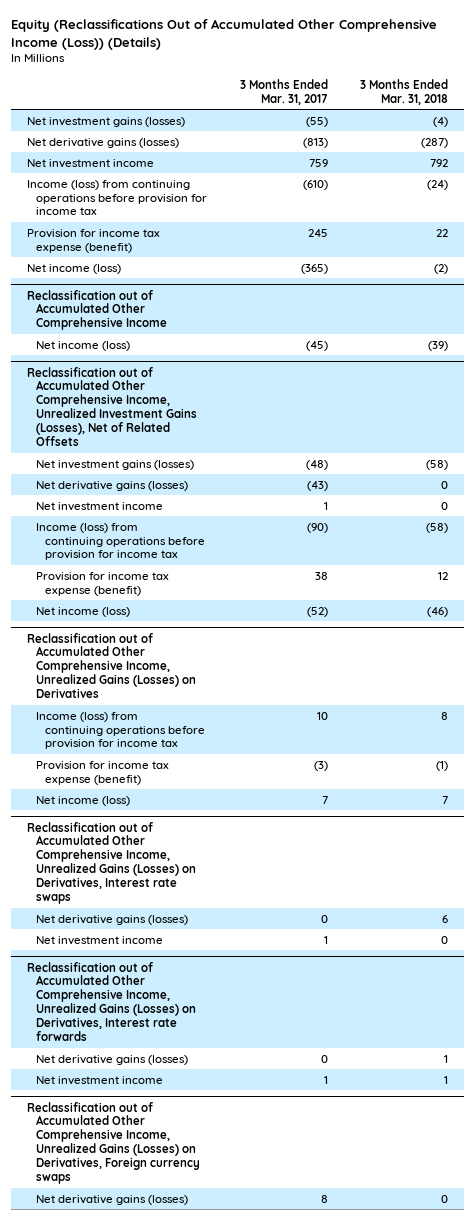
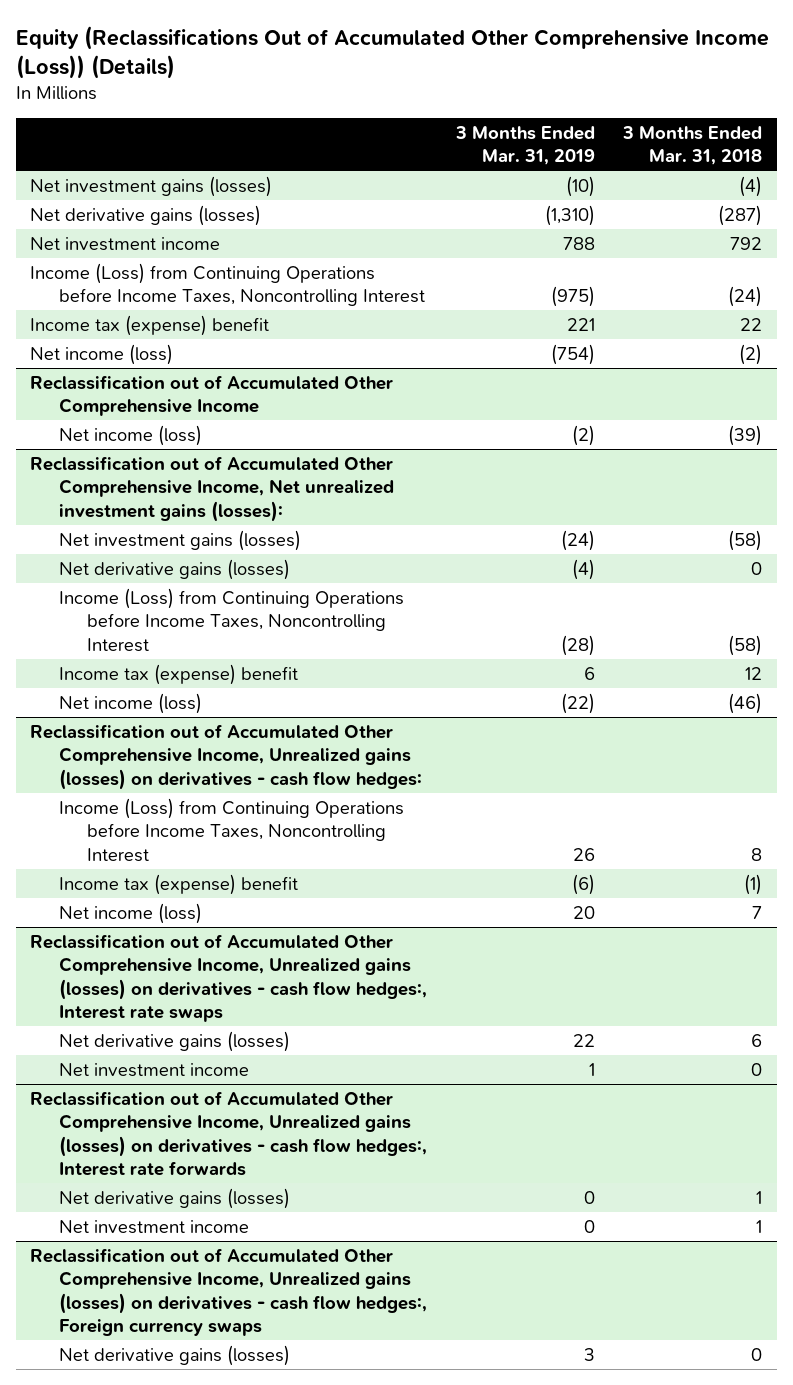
- | 3 Months Ended Mar. 31, 2017 | 3 Months Ended Mar. 31, 2018
+ | 3 Months Ended Mar. 31, 2019 | 3 Months Ended Mar. 31, 2018
- Income (loss) from continuing operations before provision for income tax | (610) | (24)
- Provision for income tax expense (benefit) | 245 | 22
+ Income (Loss) from Continuing Operations before Income Taxes, Noncontrolling Interest | (975) | (24)
+ Income tax (expense) benefit | 221 | 22
- Reclassification out of Accumulated Other Comprehensive Income, Unrealized Investment Gains (Losses), Net of Related Offsets
+ Reclassification out of Accumulated Other Comprehensive Income, Net unrealized investment gains (losses):
- Net investment income | 1 | 0
- Income (loss) from continuing operations before provision for income tax | (90) | (58)
- Provision for income tax expense (benefit) | 38 | 12
+ Income (Loss) from Continuing Operations before Income Taxes, Noncontrolling Interest | (28) | (58)
+ Income tax (expense) benefit | 6 | 12
- Reclassification out of Accumulated Other Comprehensive Income, Unrealized Gains (Losses) on Derivatives
- Income (loss) from continuing operations before provision for income tax | 10 | 8
- Provision for income tax expense (benefit) | (3) | (1)
+ Reclassification out of Accumulated Other Comprehensive Income, Unrealized gains (losses) on derivatives - cash flow hedges:
+ Income (Loss) from Continuing Operations before Income Taxes, Noncontrolling Interest | 26 | 8
+ Income tax (expense) benefit | (6) | (1)
- Reclassification out of Accumulated Other Comprehensive Income, Unrealized Gains (Losses) on Derivatives, Interest rate swaps
+ Reclassification out of Accumulated Other Comprehensive Income, Unrealized gains (losses) on derivatives - cash flow hedges:, Interest rate swaps
- Reclassification out of Accumulated Other Comprehensive Income, Unrealized Gains (Losses) on Derivatives, Interest rate forwards
+ Reclassification out of Accumulated Other Comprehensive Income, Unrealized gains (losses) on derivatives - cash flow hedges:, Interest rate forwards
- Reclassification out of Accumulated Other Comprehensive Income, Unrealized Gains (Losses) on Derivatives, Foreign currency swaps
+ Reclassification out of Accumulated Other Comprehensive Income, Unrealized gains (losses) on derivatives - cash flow hedges:, Foreign currency swaps

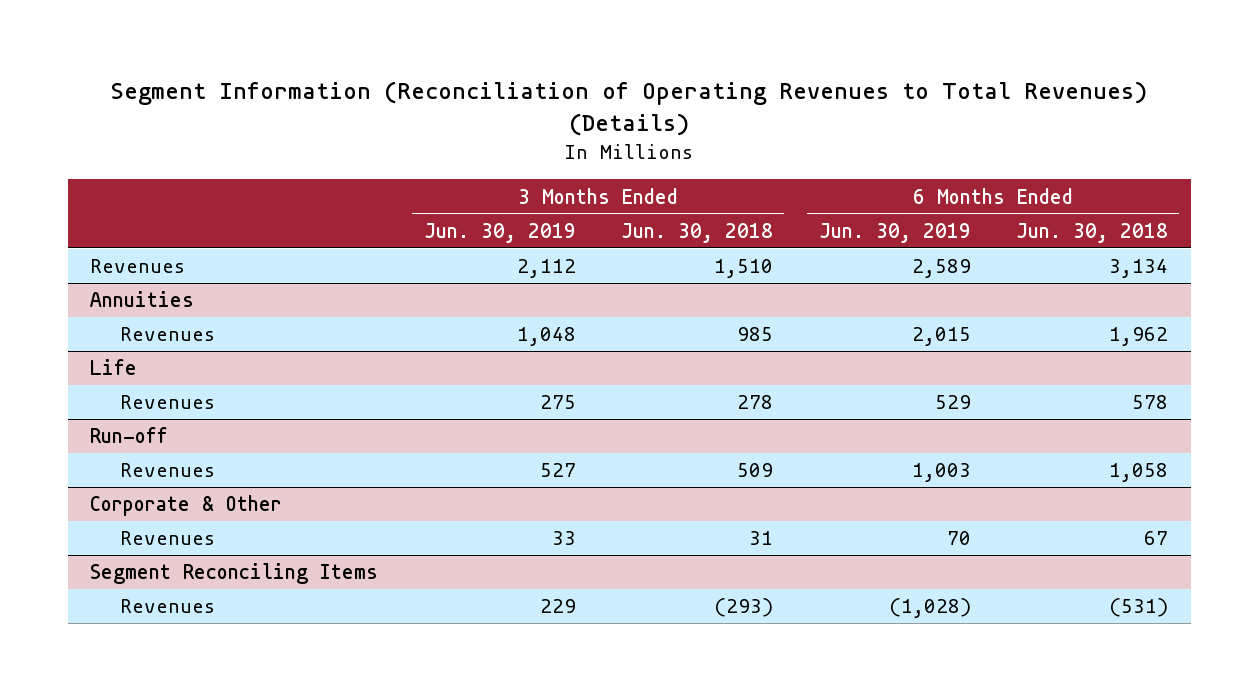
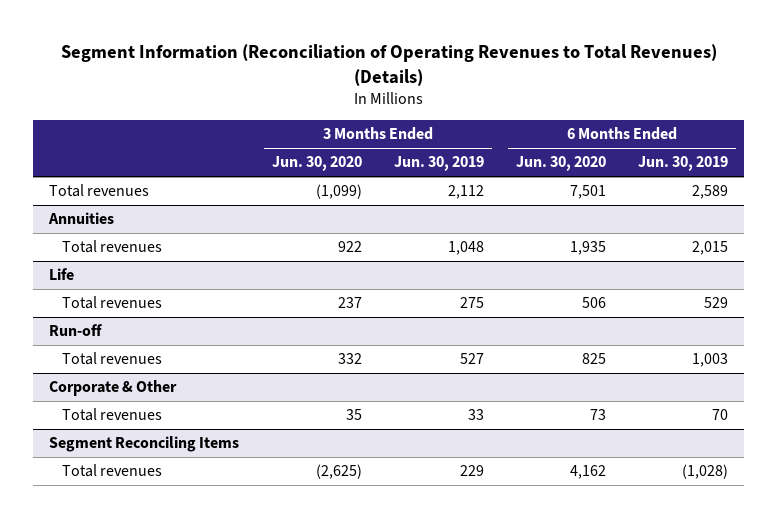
- | 3 Months Ended Jun. 30, 2019 | 3 Months Ended Jun. 30, 2018 | 6 Months Ended Jun. 30, 2019 | 6 Months Ended Jun. 30, 2018
+ | 3 Months Ended Jun. 30, 2020 | 3 Months Ended Jun. 30, 2019 | 6 Months Ended Jun. 30, 2020 | 6 Months Ended Jun. 30, 2019
- Revenues | 2,112 | 1,510 | 2,589 | 3,134
+ Total revenues | (1,099) | 2,112 | 7,501 | 2,589
@ Annuities
- Revenues | 1,048 | 985 | 2,015 | 1,962
+ Total revenues | 922 | 1,048 | 1,935 | 2,015
@ Life
- Revenues | 275 | 278 | 529 | 578
+ Total revenues | 237 | 275 | 506 | 529
@ Run-off
- Revenues | 527 | 509 | 1,003 | 1,058
+ Total revenues | 332 | 527 | 825 | 1,003
@ Corporate & Other
- Revenues | 33 | 31 | 70 | 67
+ Total revenues | 35 | 33 | 73 | 70
@ Segment Reconciling Items
- Revenues | 229 | (293) | (1,028) | (531)
+ Total revenues | (2,625) | 229 | 4,162 | (1,028)

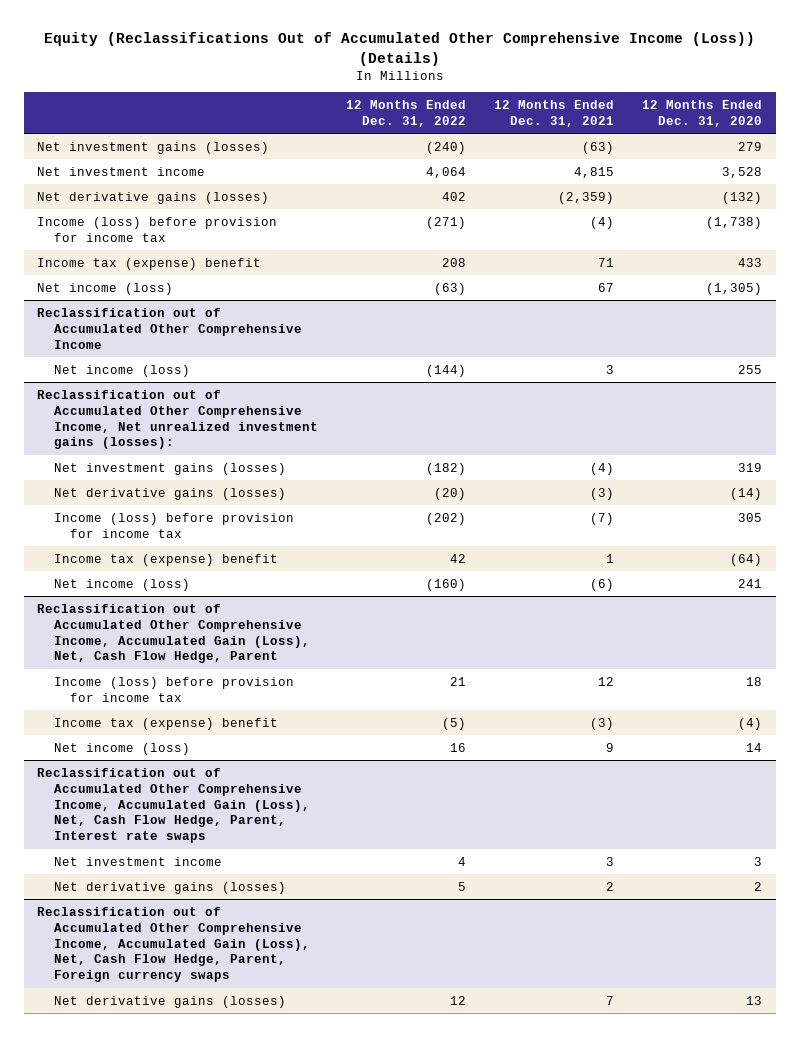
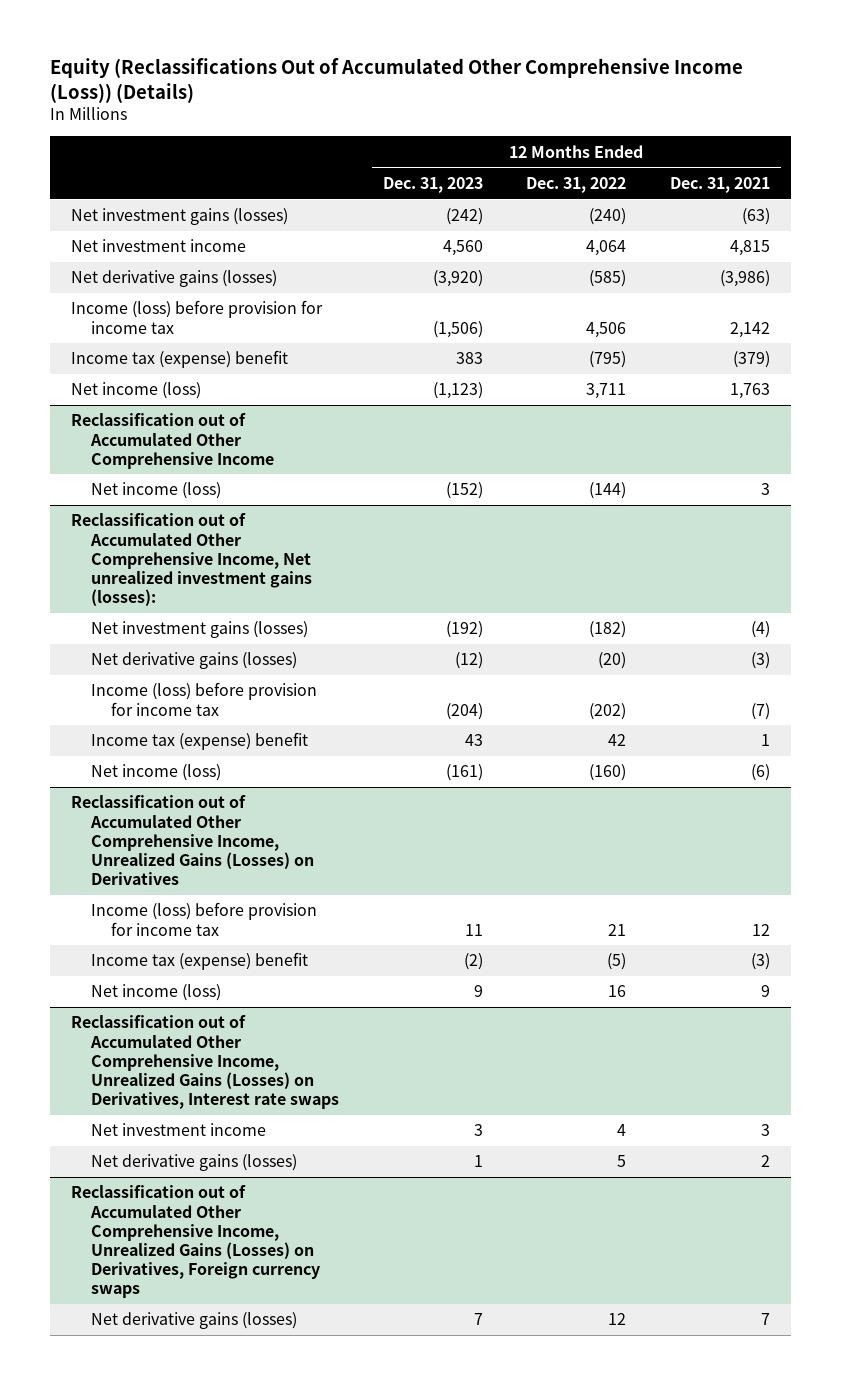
- | 12 Months Ended Dec. 31, 2022 | 12 Months Ended Dec. 31, 2021 | 12 Months Ended Dec. 31, 2020
+ | 12 Months Ended Dec. 31, 2023 | 12 Months Ended Dec. 31, 2022 | 12 Months Ended Dec. 31, 2021
- Net derivative gains (losses) | 402 | (2,359) | (132)
- Income (loss) before provision for income tax | (271) | (4) | (1,738)
- Income tax (expense) benefit | 208 | 71 | 433
- Net income (loss) | (63) | 67 | (1,305)
+ Net derivative gains (losses) | (3,920) | (585) | (3,986)
+ Income (loss) before provision for income tax | (1,506) | 4,506 | 2,142
+ Income tax (expense) benefit | 383 | (795) | (379)
+ Net income (loss) | (1,123) | 3,711 | 1,763
- Reclassification out of Accumulated Other Comprehensive Income, Accumulated Gain (Loss), Net, Cash Flow Hedge, Parent
+ Reclassification out of Accumulated Other Comprehensive Income, Unrealized Gains (Losses) on Derivatives
- Reclassification out of Accumulated Other Comprehensive Income, Accumulated Gain (Loss), Net, Cash Flow Hedge, Parent, Interest rate swaps
+ Reclassification out of Accumulated Other Comprehensive Income, Unrealized Gains (Losses) on Derivatives, Interest rate swaps
- Reclassification out of Accumulated Other Comprehensive Income, Accumulated Gain (Loss), Net, Cash Flow Hedge, Parent, Foreign currency swaps
+ Reclassification out of Accumulated Other Comprehensive Income, Unrealized Gains (Losses) on Derivatives, Foreign currency swaps

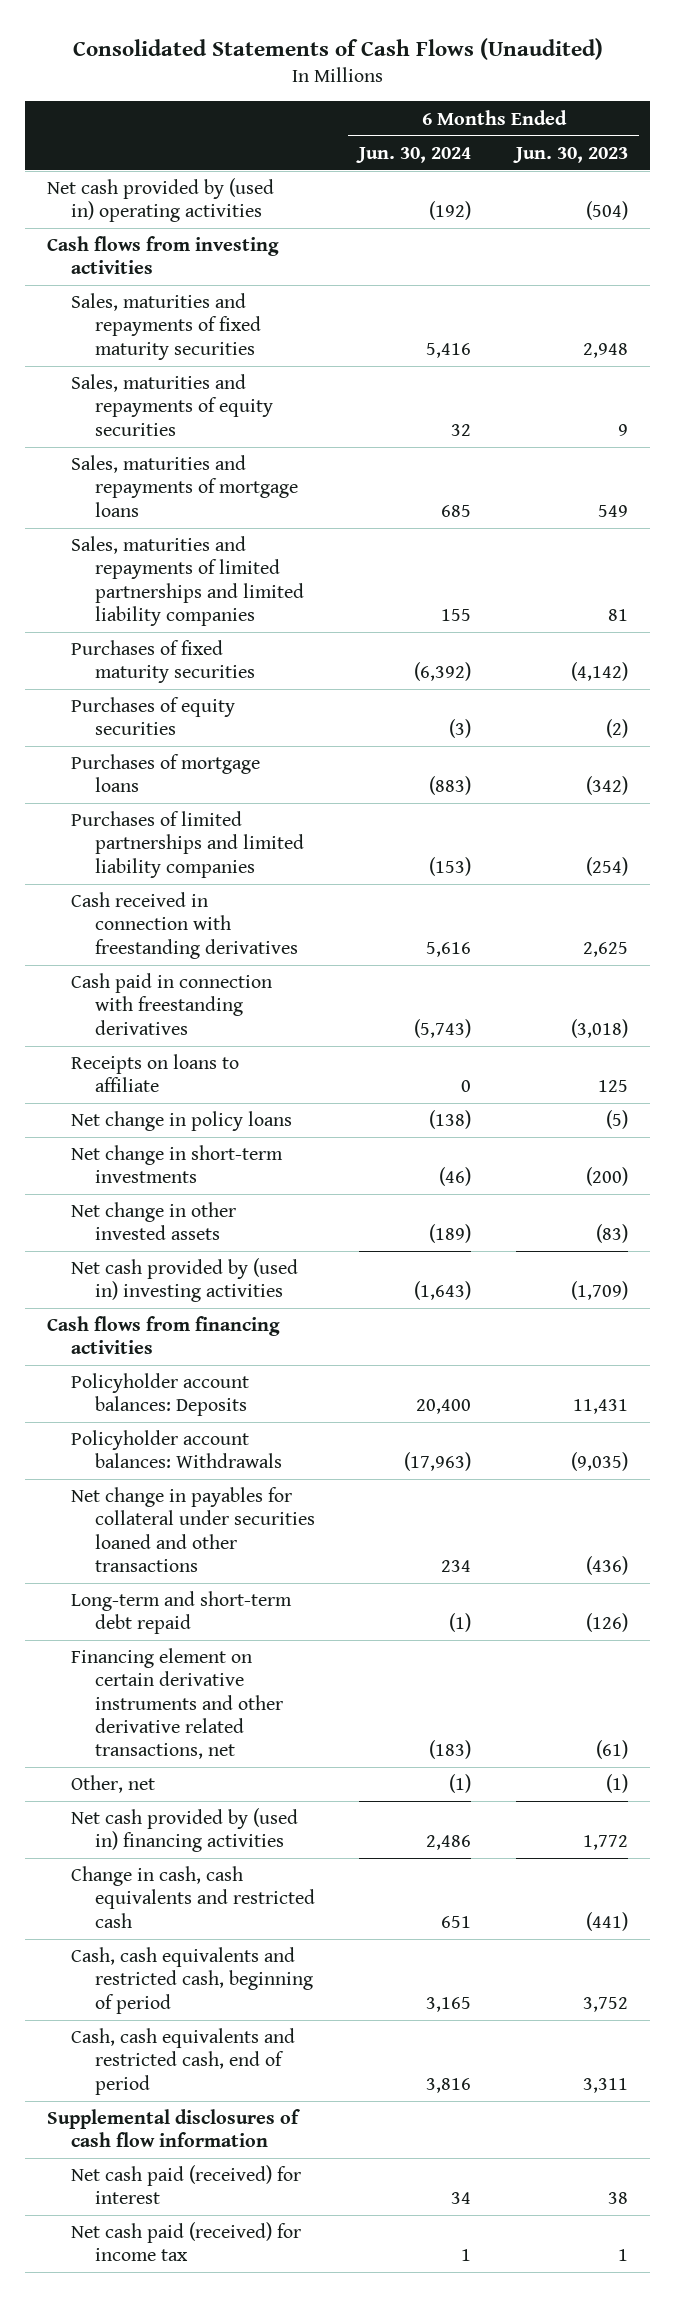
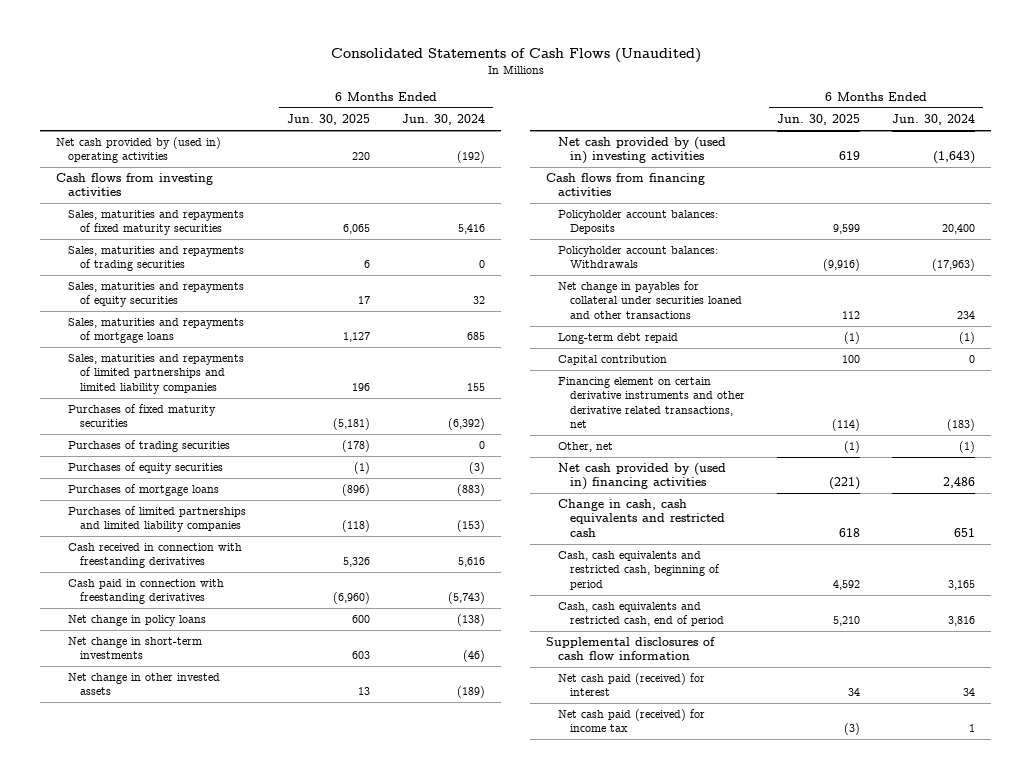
- | 6 Months Ended Jun. 30, 2024 | 6 Months Ended Jun. 30, 2023
+ | 6 Months Ended Jun. 30, 2025 | 6 Months Ended Jun. 30, 2024
+ Sales, maturities and repayments of trading securities | 6 | 0
+ Purchases of trading securities | (178) | 0
- Receipts on loans to affiliate | 0 | 125
- Long-term and short-term debt repaid | (1) | (126)
+ Long-term debt repaid | (1) | (1)
+ Capital contribution | 100 | 0

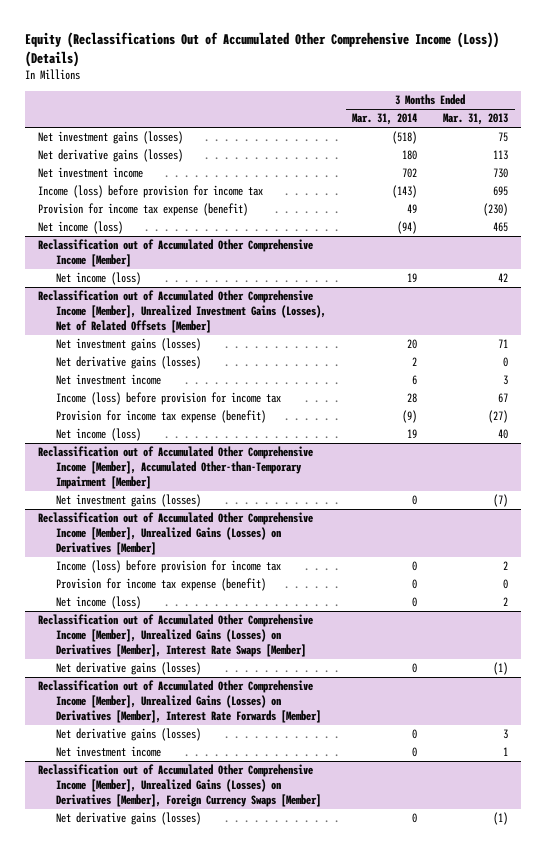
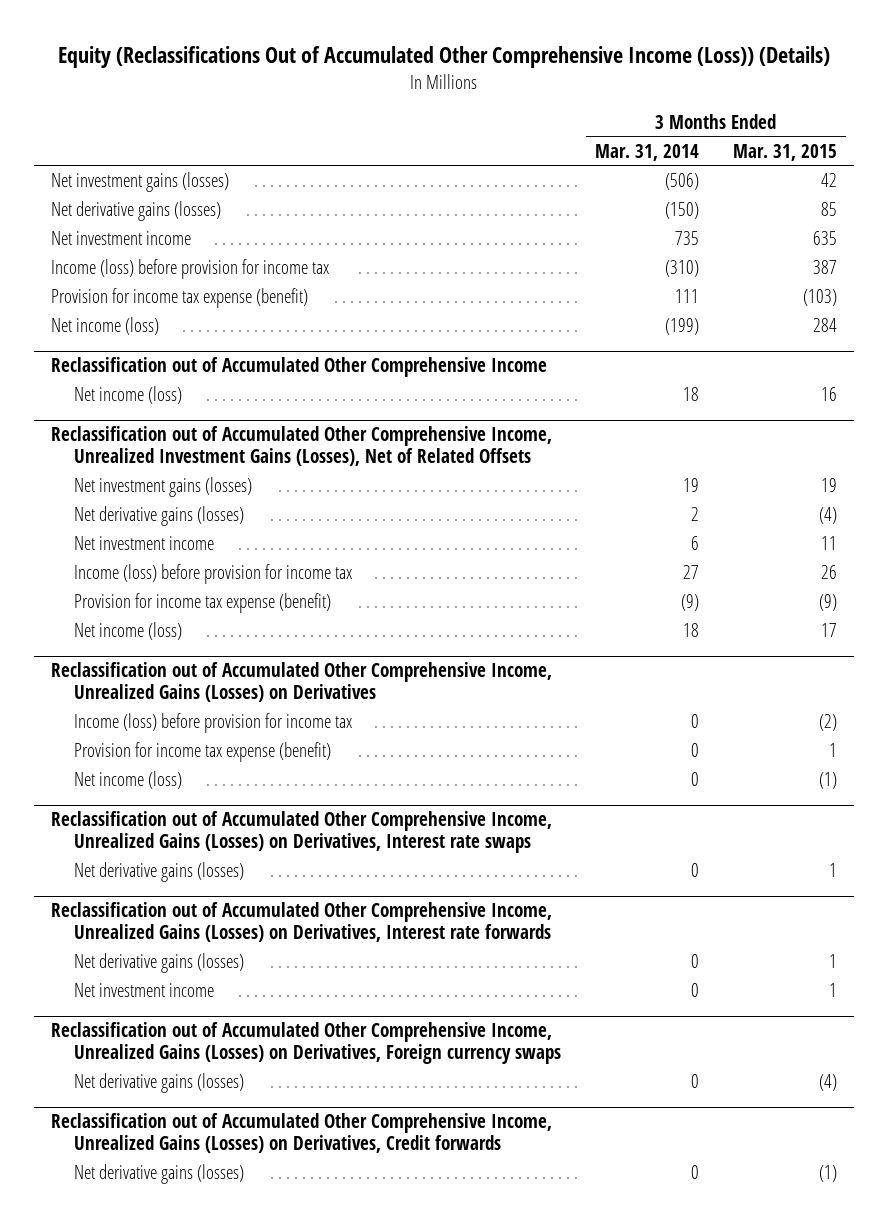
- | 3 Months Ended Mar. 31, 2014 | 3 Months Ended Mar. 31, 2013
+ | 3 Months Ended Mar. 31, 2014 | 3 Months Ended Mar. 31, 2015
- Net investment gains (losses) | (518) | 75
- Net derivative gains (losses) | 180 | 113
- Net investment income | 702 | 730
- Income (loss) before provision for income tax | (143) | 695
- Provision for income tax expense (benefit) | 49 | (230)
- Net income (loss) | (94) | 465
- Reclassification out of Accumulated Other Comprehensive Income [Member]
- Net income (loss) | 19 | 42
- Reclassification out of Accumulated Other Comprehensive Income [Member], Unrealized Investment Gains (Losses), Net of Related Offsets [Member]
- Net investment gains (losses) | 20 | 71
+ Net investment gains (losses) | (506) | 42
+ Net derivative gains (losses) | (150) | 85
+ Net investment income | 735 | 635
+ Income (loss) before provision for income tax | (310) | 387
+ Provision for income tax expense (benefit) | 111 | (103)
+ Net income (loss) | (199) | 284
+ Reclassification out of Accumulated Other Comprehensive Income
+ Net income (loss) | 18 | 16
+ Reclassification out of Accumulated Other Comprehensive Income, Unrealized Investment Gains (Losses), Net of Related Offsets
+ Net investment gains (losses) | 19 | 19
- Income (loss) before provision for income tax | 28 | 67
+ Income (loss) before provision for income tax | 27 | 26
- Net income (loss) | 19 | 40
- Reclassification out of Accumulated Other Comprehensive Income [Member], Accumulated Other-than-Temporary Impairment [Member]
- Net investment gains (losses) | 0 | (7)
- Reclassification out of Accumulated Other Comprehensive Income [Member], Unrealized Gains (Losses) on Derivatives [Member]
+ Net income (loss) | 18 | 17
+ Reclassification out of Accumulated Other Comprehensive Income, Unrealized Gains (Losses) on Derivatives
- Reclassification out of Accumulated Other Comprehensive Income [Member], Unrealized Gains (Losses) on Derivatives [Member], Interest Rate Swaps [Member]
+ Reclassification out of Accumulated Other Comprehensive Income, Unrealized Gains (Losses) on Derivatives, Interest rate swaps
- Reclassification out of Accumulated Other Comprehensive Income [Member], Unrealized Gains (Losses) on Derivatives [Member], Interest Rate Forwards [Member]
+ Reclassification out of Accumulated Other Comprehensive Income, Unrealized Gains (Losses) on Derivatives, Interest rate forwards
- Reclassification out of Accumulated Other Comprehensive Income [Member], Unrealized Gains (Losses) on Derivatives [Member], Foreign Currency Swaps [Member]
+ Reclassification out of Accumulated Other Comprehensive Income, Unrealized Gains (Losses) on Derivatives, Foreign currency swaps
+ Reclassification out of Accumulated Other Comprehensive Income, Unrealized Gains (Losses) on Derivatives, Credit forwards
+ Net derivative gains (losses) | 0 | (1)

